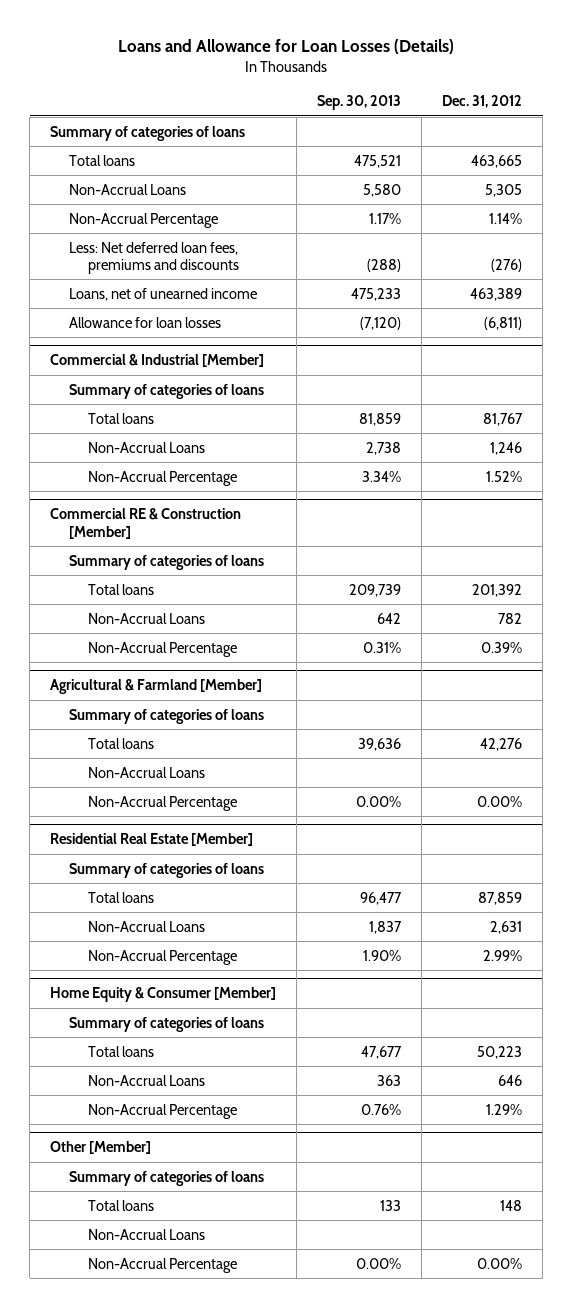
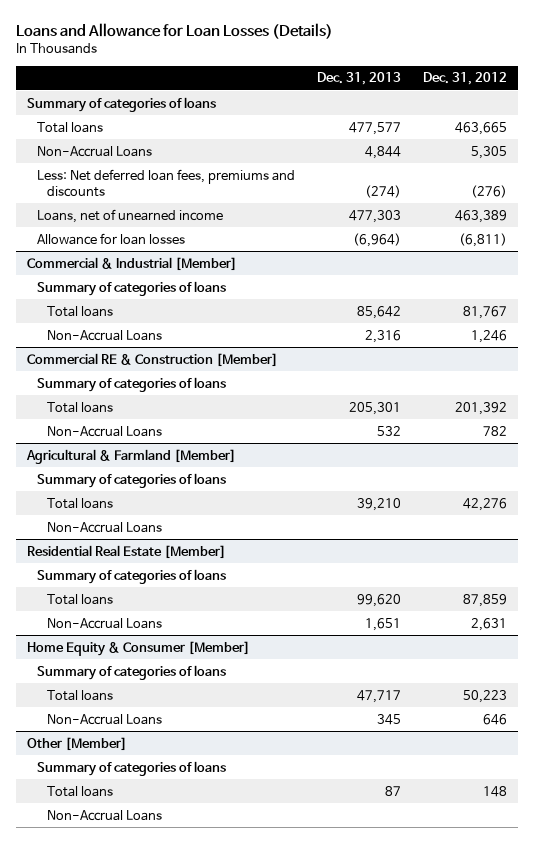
- | Sep. 30, 2013 | Dec. 31, 2012
+ | Dec. 31, 2013 | Dec. 31, 2012
- Non-Accrual Percentage | 1.17% | 1.14%
@ Commercial & Industrial [Member]
- Non-Accrual Percentage | 3.34% | 1.52%
@ Commercial RE & Construction [Member]
- Non-Accrual Percentage | 0.31% | 0.39%
@ Agricultural & Farmland [Member]
- Non-Accrual Percentage | 0.00% | 0.00%
@ Residential Real Estate [Member]
- Non-Accrual Percentage | 1.90% | 2.99%
@ Home Equity & Consumer [Member]
- Non-Accrual Percentage | 0.76% | 1.29%
@ Other [Member]
- Non-Accrual Percentage | 0.00% | 0.00%

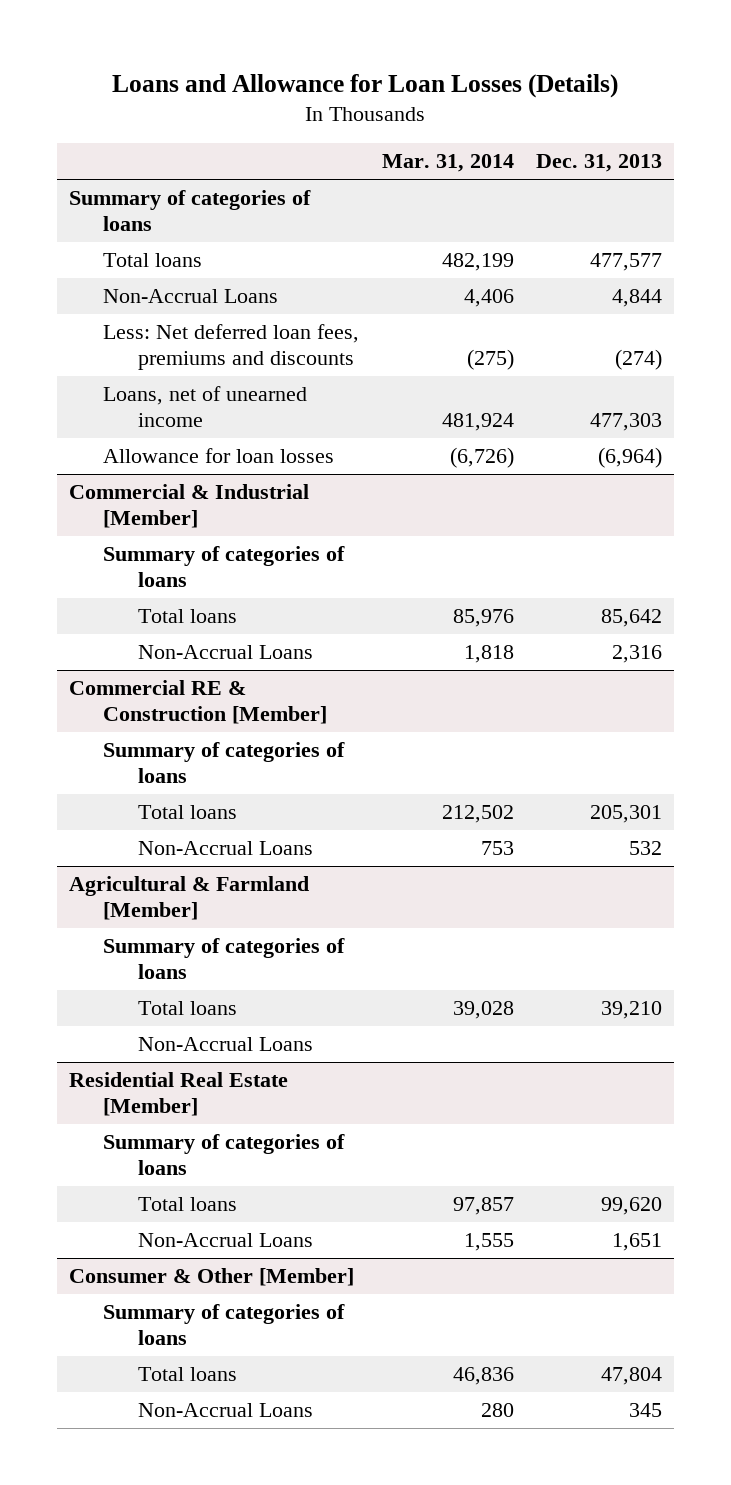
- | Dec. 31, 2013 | Dec. 31, 2012
+ | Mar. 31, 2014 | Dec. 31, 2013
- Home Equity & Consumer [Member]
+ Consumer & Other [Member]
- Total loans | 47,717 | 50,223
+ Total loans | 46,836 | 47,804
- Other [Member]
- Summary of categories of loans
- Total loans | 87 | 148
- Non-Accrual Loans

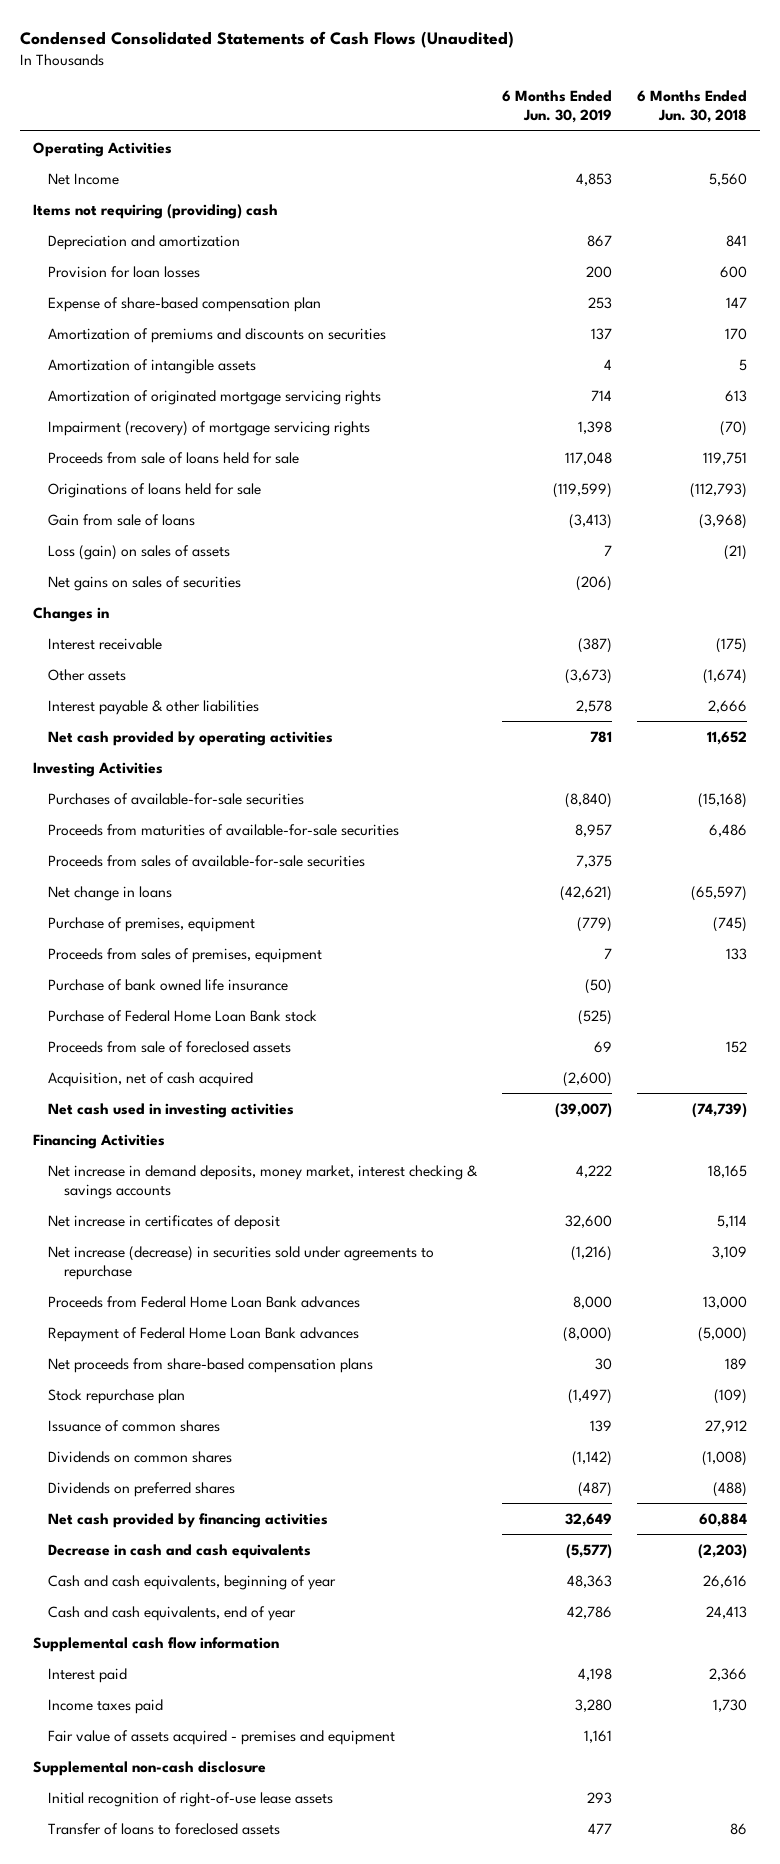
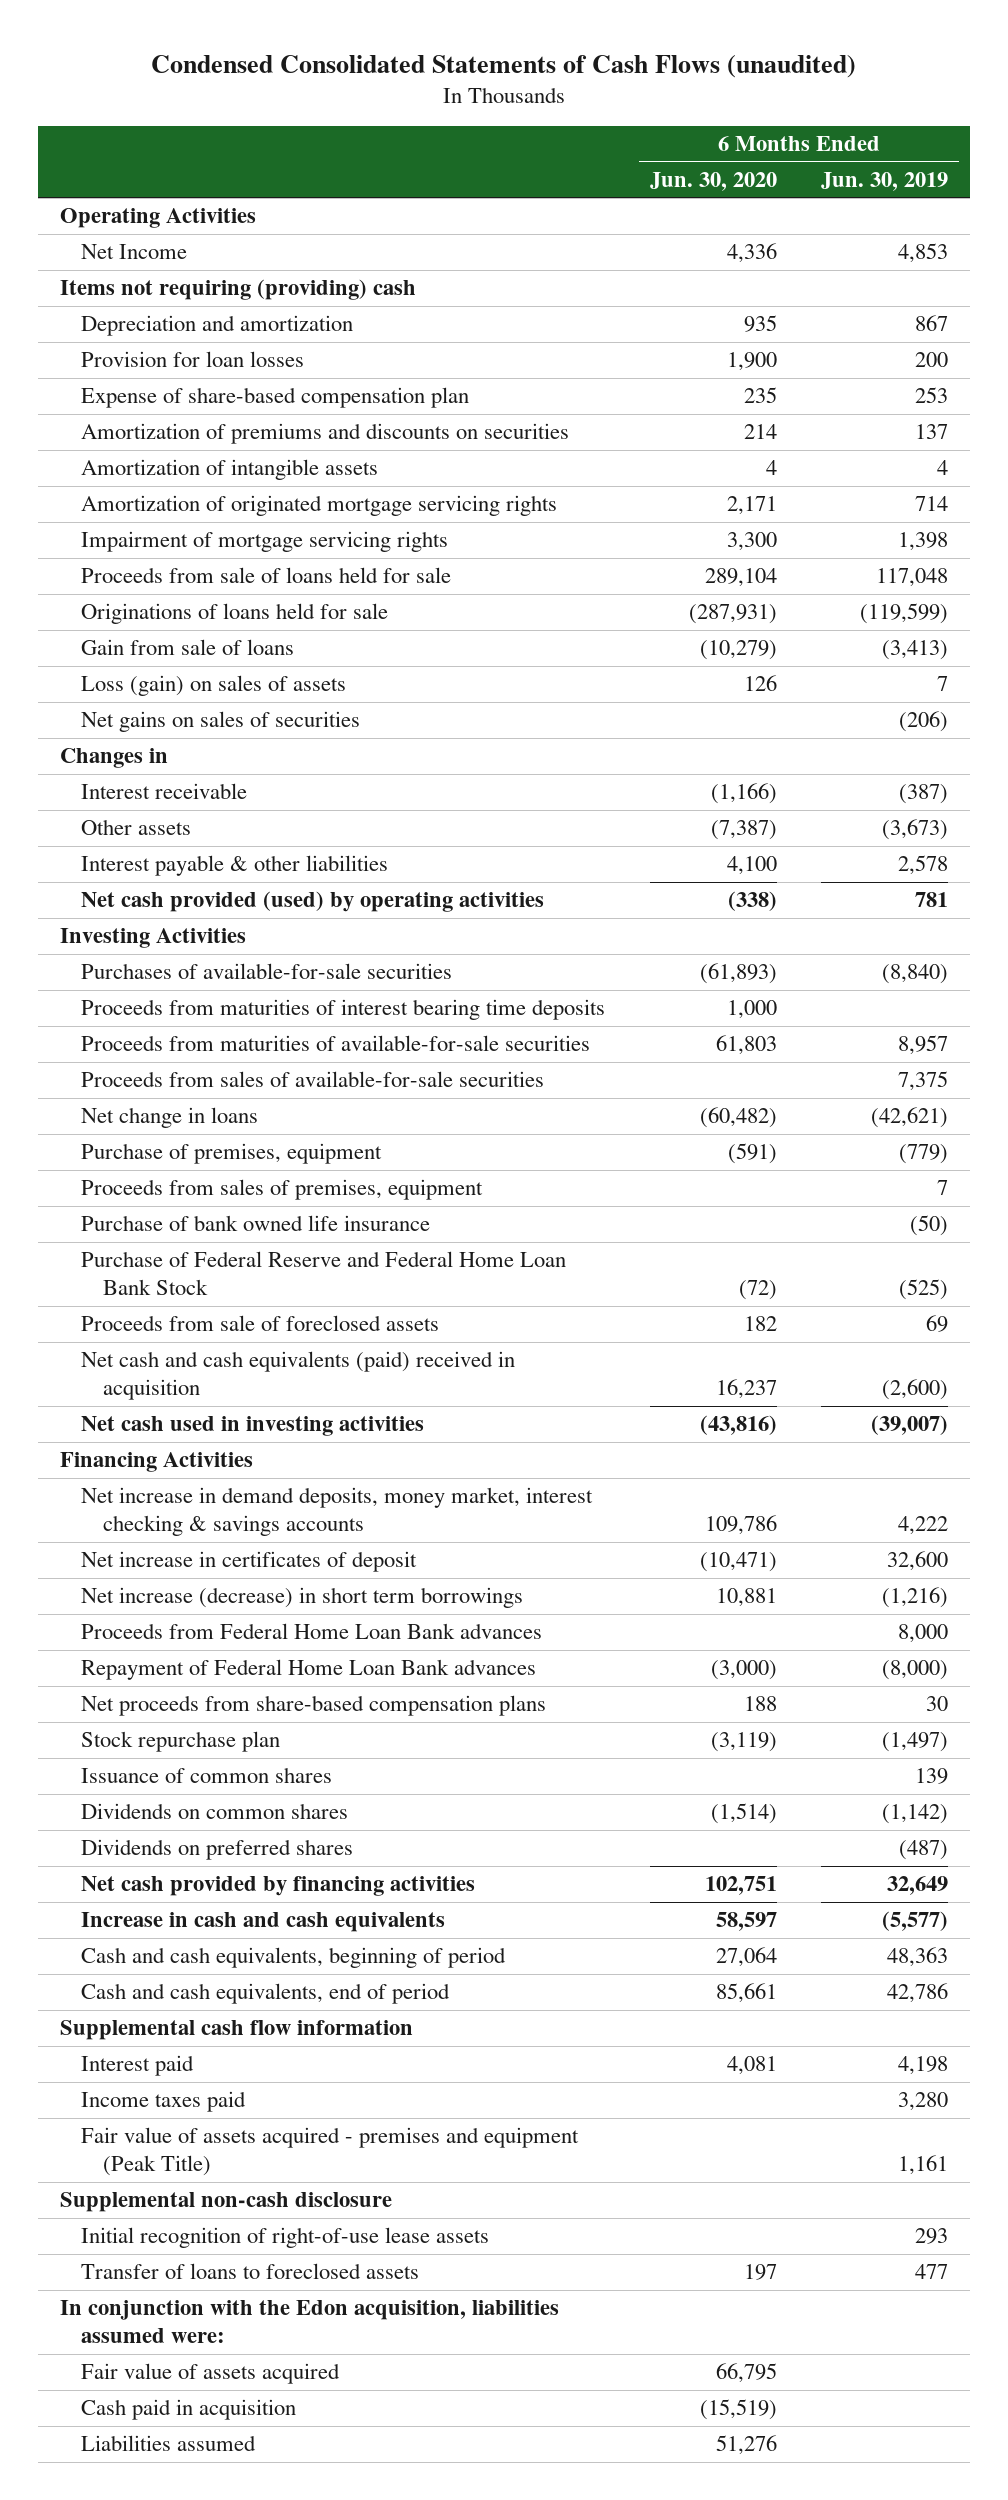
- Condensed Consolidated Statements of Cash Flows (Unaudited)
+ Condensed Consolidated Statements of Cash Flows (unaudited)
- | 6 Months Ended Jun. 30, 2019 | 6 Months Ended Jun. 30, 2018
+ | 6 Months Ended Jun. 30, 2020 | 6 Months Ended Jun. 30, 2019
- Impairment (recovery) of mortgage servicing rights | 1,398 | (70)
+ Impairment of mortgage servicing rights | 3,300 | 1,398
- Net cash provided by operating activities | 781 | 11,652
+ Net cash provided (used) by operating activities | (338) | 781
+ Proceeds from maturities of interest bearing time deposits | 1,000 |
- Purchase of Federal Home Loan Bank stock | (525) |
+ Purchase of Federal Reserve and Federal Home Loan Bank Stock | (72) | (525)
- Acquisition, net of cash acquired | (2,600) |
+ Net cash and cash equivalents (paid) received in acquisition | 16,237 | (2,600)
- Net increase (decrease) in securities sold under agreements to repurchase | (1,216) | 3,109
+ Net increase (decrease) in short term borrowings | 10,881 | (1,216)
- Decrease in cash and cash equivalents | (5,577) | (2,203)
- Cash and cash equivalents, beginning of year | 48,363 | 26,616
- Cash and cash equivalents, end of year | 42,786 | 24,413
+ Increase in cash and cash equivalents | 58,597 | (5,577)
+ Cash and cash equivalents, beginning of period | 27,064 | 48,363
+ Cash and cash equivalents, end of period | 85,661 | 42,786
- Fair value of assets acquired - premises and equipment | 1,161 |
+ Fair value of assets acquired - premises and equipment (Peak Title) | | 1,161
+ In conjunction with the Edon acquisition, liabilities assumed were:
+ Fair value of assets acquired | 66,795 |
+ Cash paid in acquisition | (15,519) |
+ Liabilities assumed | 51,276 |

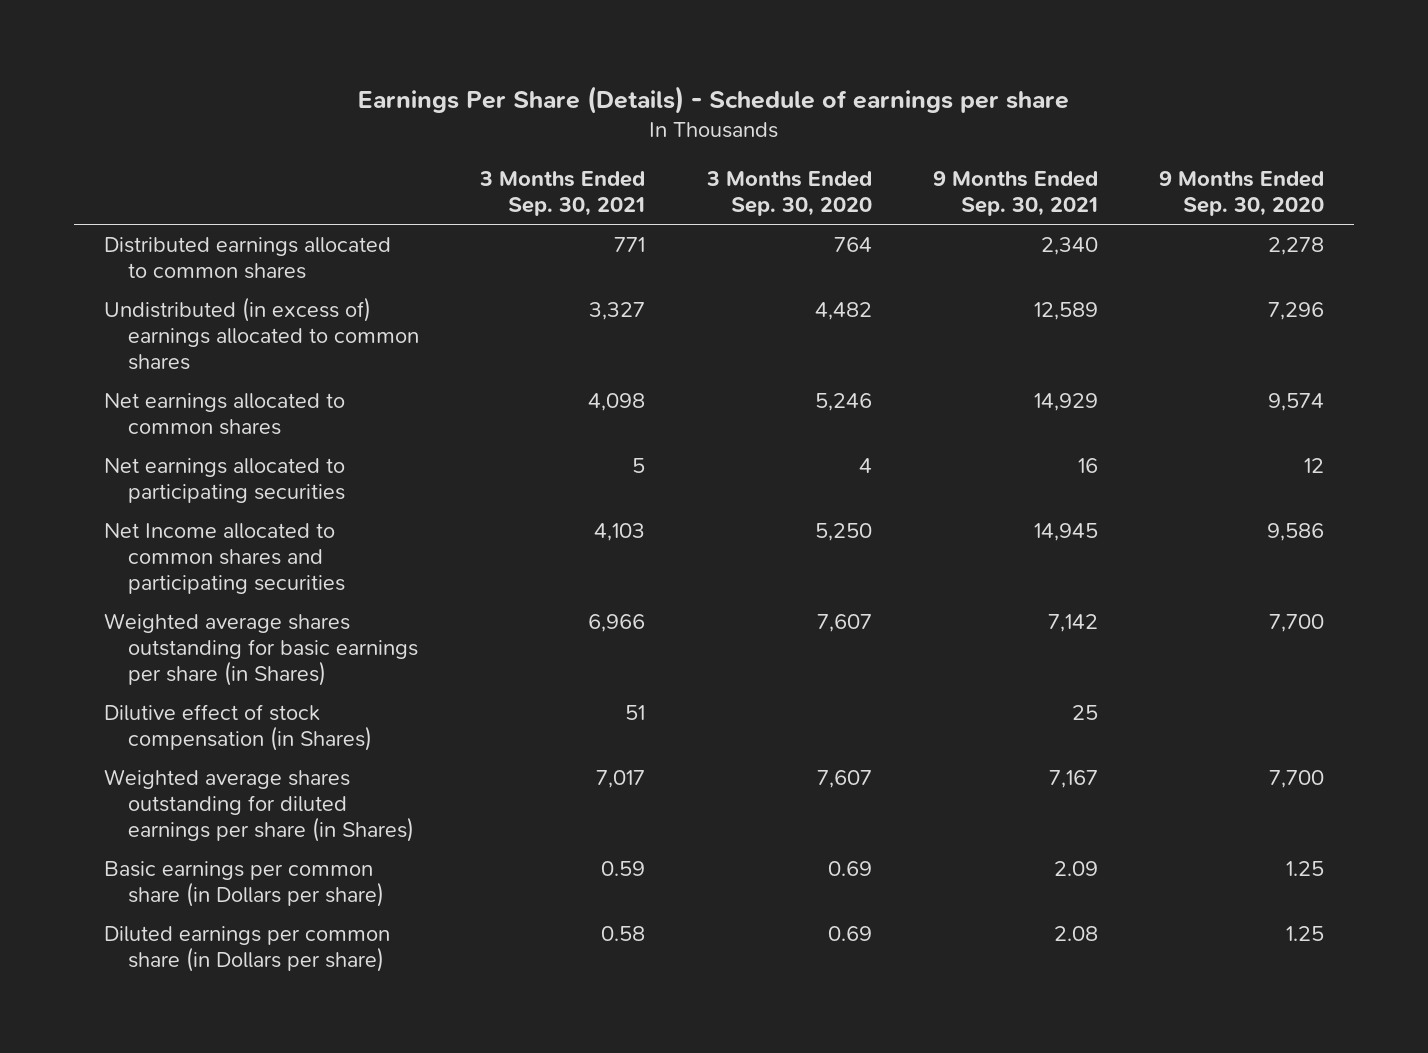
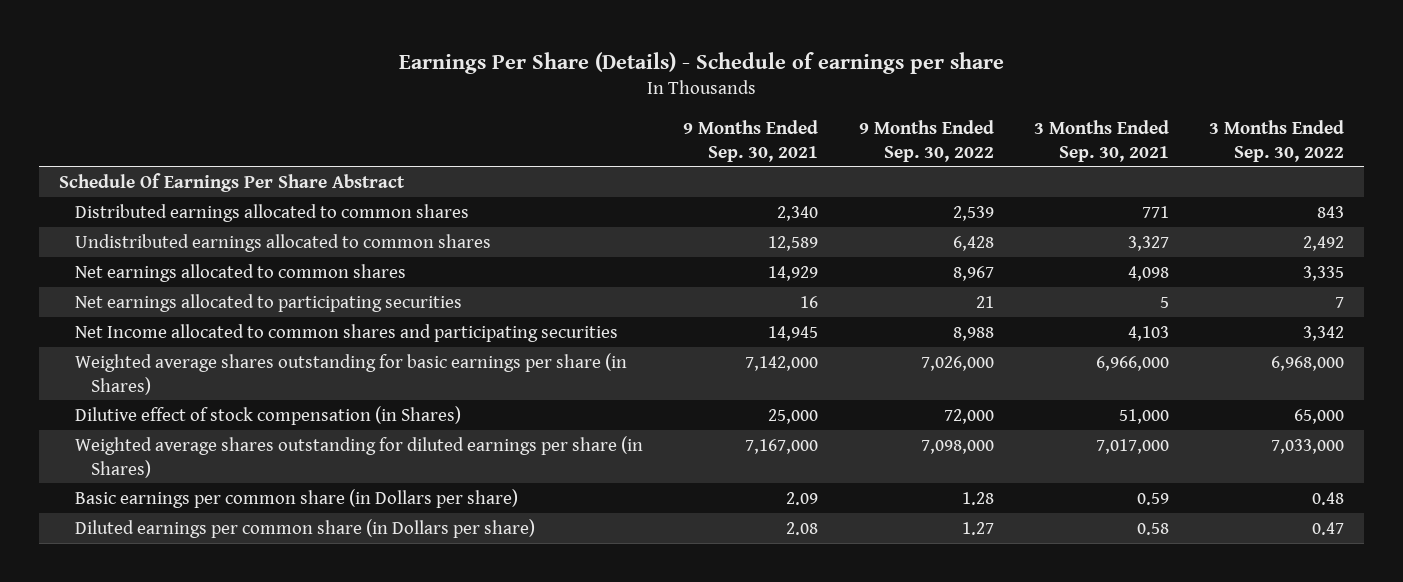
- | 3 Months Ended Sep. 30, 2021 | 3 Months Ended Sep. 30, 2020 | 9 Months Ended Sep. 30, 2021 | 9 Months Ended Sep. 30, 2020
+ | 9 Months Ended Sep. 30, 2021 | 9 Months Ended Sep. 30, 2022 | 3 Months Ended Sep. 30, 2021 | 3 Months Ended Sep. 30, 2022
+ Schedule Of Earnings Per Share Abstract
- Undistributed (in excess of) earnings allocated to common shares | 3,327 | 4,482 | 12,589 | 7,296
+ Undistributed earnings allocated to common shares | 12,589 | 6,428 | 3,327 | 2,492
- Weighted average shares outstanding for basic earnings per share (in Shares) | 6,966 | 7,607 | 7,142 | 7,700
- Dilutive effect of stock compensation (in Shares) | 51 | | 25 |
- Weighted average shares outstanding for diluted earnings per share (in Shares) | 7,017 | 7,607 | 7,167 | 7,700
+ Weighted average shares outstanding for basic earnings per share (in Shares) | 7,142,000 | 7,026,000 | 6,966,000 | 6,968,000
+ Dilutive effect of stock compensation (in Shares) | 25,000 | 72,000 | 51,000 | 65,000
+ Weighted average shares outstanding for diluted earnings per share (in Shares) | 7,167,000 | 7,098,000 | 7,017,000 | 7,033,000

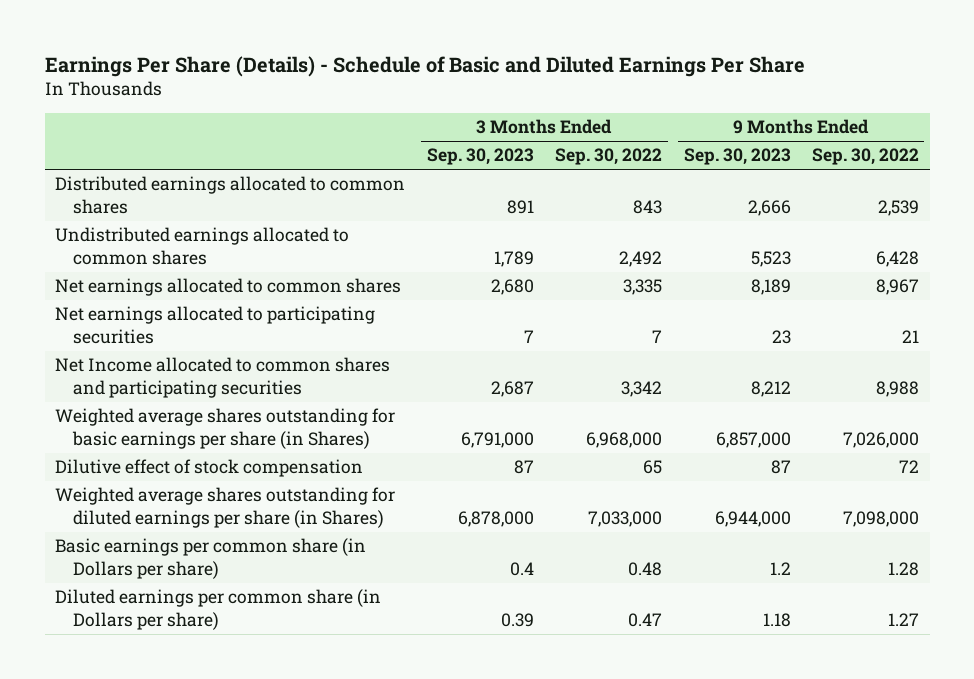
- Earnings Per Share (Details) - Schedule of earnings per share
+ Earnings Per Share (Details) - Schedule of Basic and Diluted Earnings Per Share
- | 9 Months Ended Sep. 30, 2021 | 9 Months Ended Sep. 30, 2022 | 3 Months Ended Sep. 30, 2021 | 3 Months Ended Sep. 30, 2022
+ | 3 Months Ended Sep. 30, 2023 | 3 Months Ended Sep. 30, 2022 | 9 Months Ended Sep. 30, 2023 | 9 Months Ended Sep. 30, 2022
- Schedule Of Earnings Per Share Abstract
- Dilutive effect of stock compensation (in Shares) | 25,000 | 72,000 | 51,000 | 65,000
+ Dilutive effect of stock compensation | 87 | 65 | 87 | 72

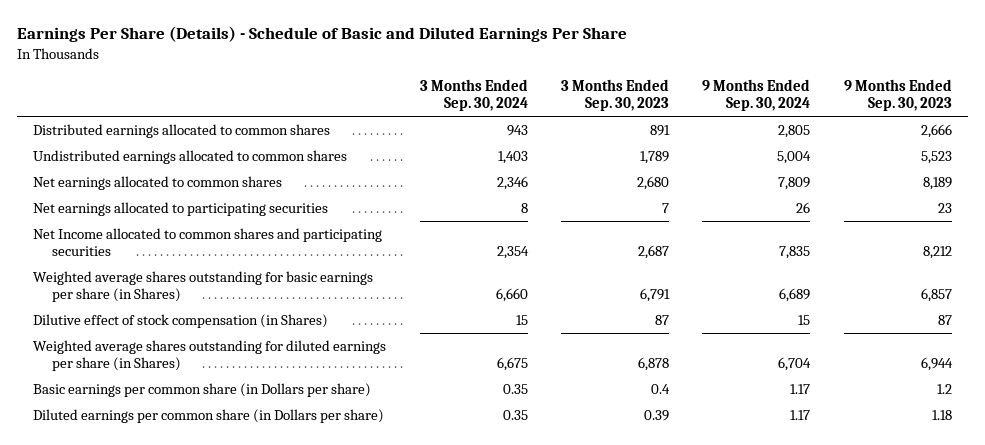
- | 3 Months Ended Sep. 30, 2023 | 3 Months Ended Sep. 30, 2022 | 9 Months Ended Sep. 30, 2023 | 9 Months Ended Sep. 30, 2022
+ | 3 Months Ended Sep. 30, 2024 | 3 Months Ended Sep. 30, 2023 | 9 Months Ended Sep. 30, 2024 | 9 Months Ended Sep. 30, 2023
- Weighted average shares outstanding for basic earnings per share (in Shares) | 6,791,000 | 6,968,000 | 6,857,000 | 7,026,000
- Dilutive effect of stock compensation | 87 | 65 | 87 | 72
- Weighted average shares outstanding for diluted earnings per share (in Shares) | 6,878,000 | 7,033,000 | 6,944,000 | 7,098,000
+ Weighted average shares outstanding for basic earnings per share (in Shares) | 6,660 | 6,791 | 6,689 | 6,857
+ Dilutive effect of stock compensation (in Shares) | 15 | 87 | 15 | 87
+ Weighted average shares outstanding for diluted earnings per share (in Shares) | 6,675 | 6,878 | 6,704 | 6,944

